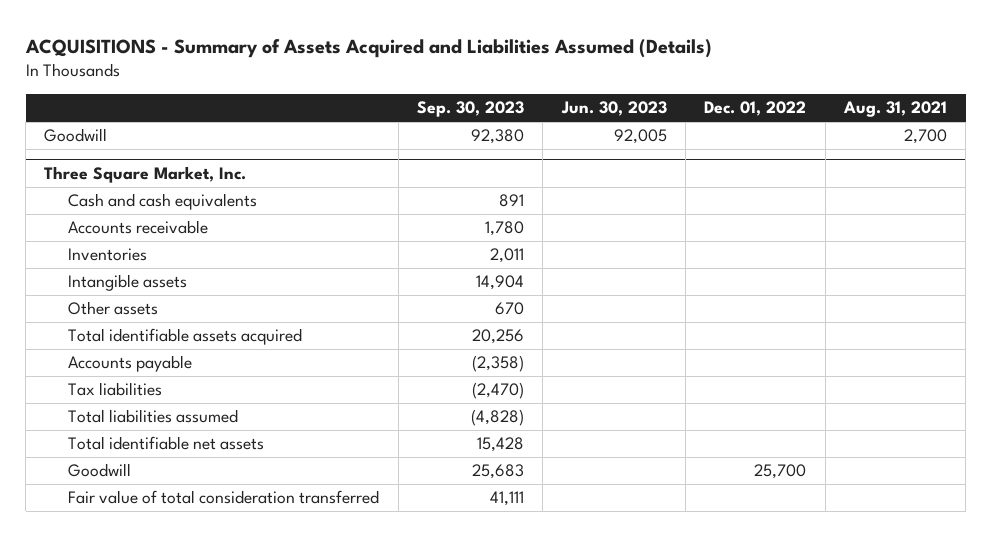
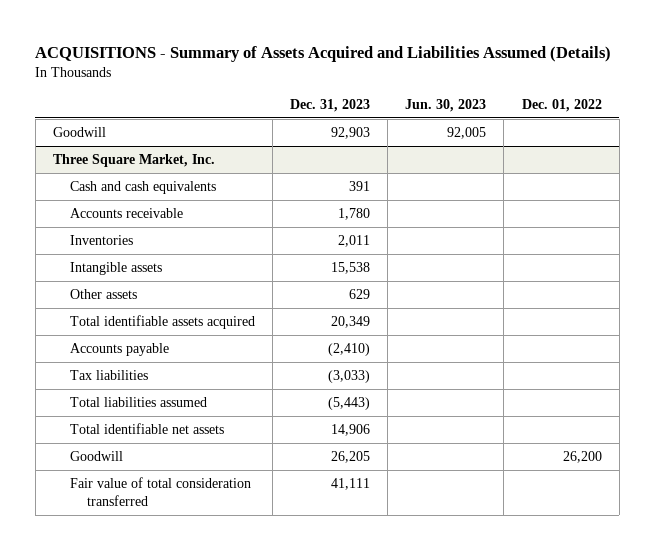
- | Sep. 30, 2023 | Jun. 30, 2023 | Dec. 01, 2022 | Aug. 31, 2021
+ | Dec. 31, 2023 | Jun. 30, 2023 | Dec. 01, 2022
@ Three Square Market, Inc.
- Goodwill | 25,683 | | 25,700 |
+ Goodwill | 26,205 | | 26,200

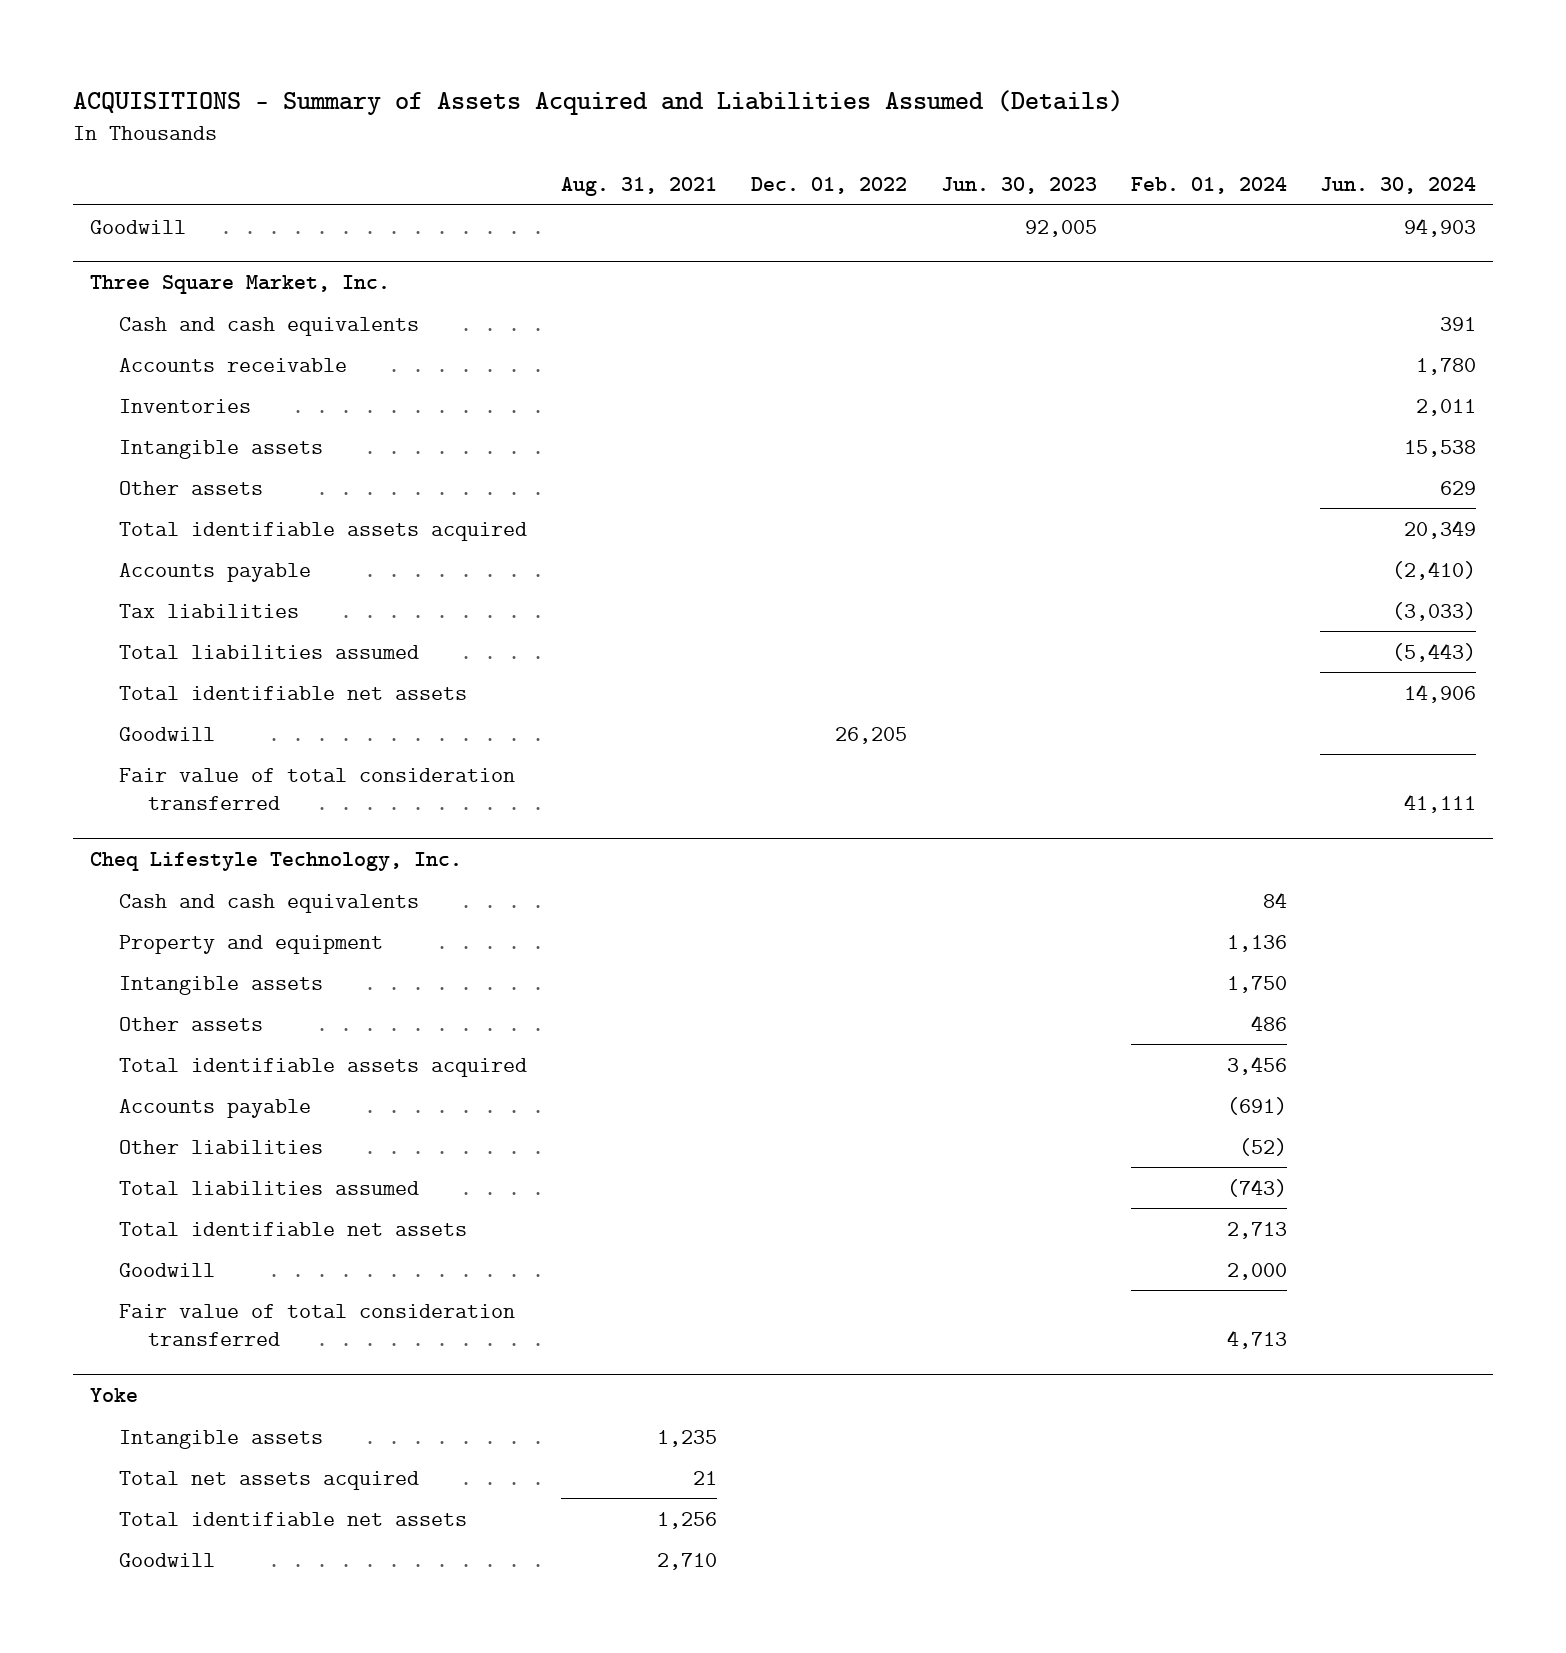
- | Dec. 31, 2023 | Jun. 30, 2023 | Dec. 01, 2022
+ | Aug. 31, 2021 | Dec. 01, 2022 | Jun. 30, 2023 | Feb. 01, 2024 | Jun. 30, 2024
@ Three Square Market, Inc.
- Goodwill | 26,205 | | 26,200
+ Goodwill | | 26,205 | | |
+ Cheq Lifestyle Technology, Inc.
+ Cash and cash equivalents | | | | 84 |
+ Property and equipment | | | | 1,136 |
+ Intangible assets | | | | 1,750 |
+ Other assets | | | | 486 |
+ Total identifiable assets acquired | | | | 3,456 |
+ Accounts payable | | | | (691) |
+ Other liabilities | | | | (52) |
+ Total liabilities assumed | | | | (743) |
+ Total identifiable net assets | | | | 2,713 |
+ Goodwill | | | | 2,000 |
+ Fair value of total consideration transferred | | | | 4,713 |
+ Yoke
+ Intangible assets | 1,235 | | | |
+ Total net assets acquired | 21 | | | |
+ Total identifiable net assets | 1,256 | | | |
+ Goodwill | 2,710 | | | |

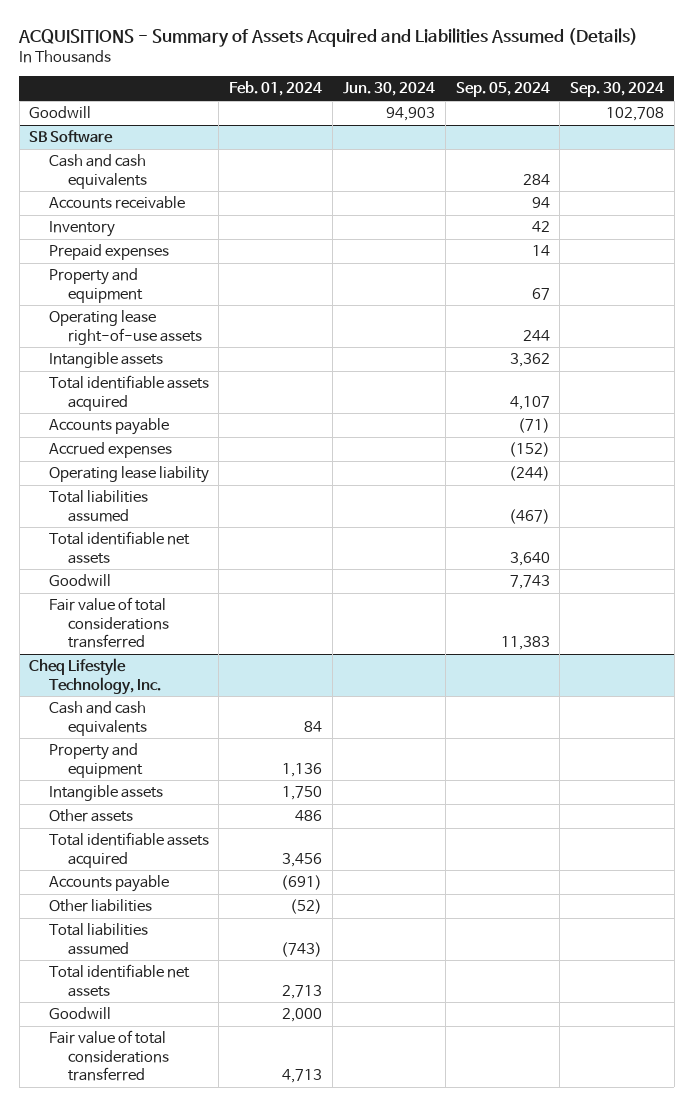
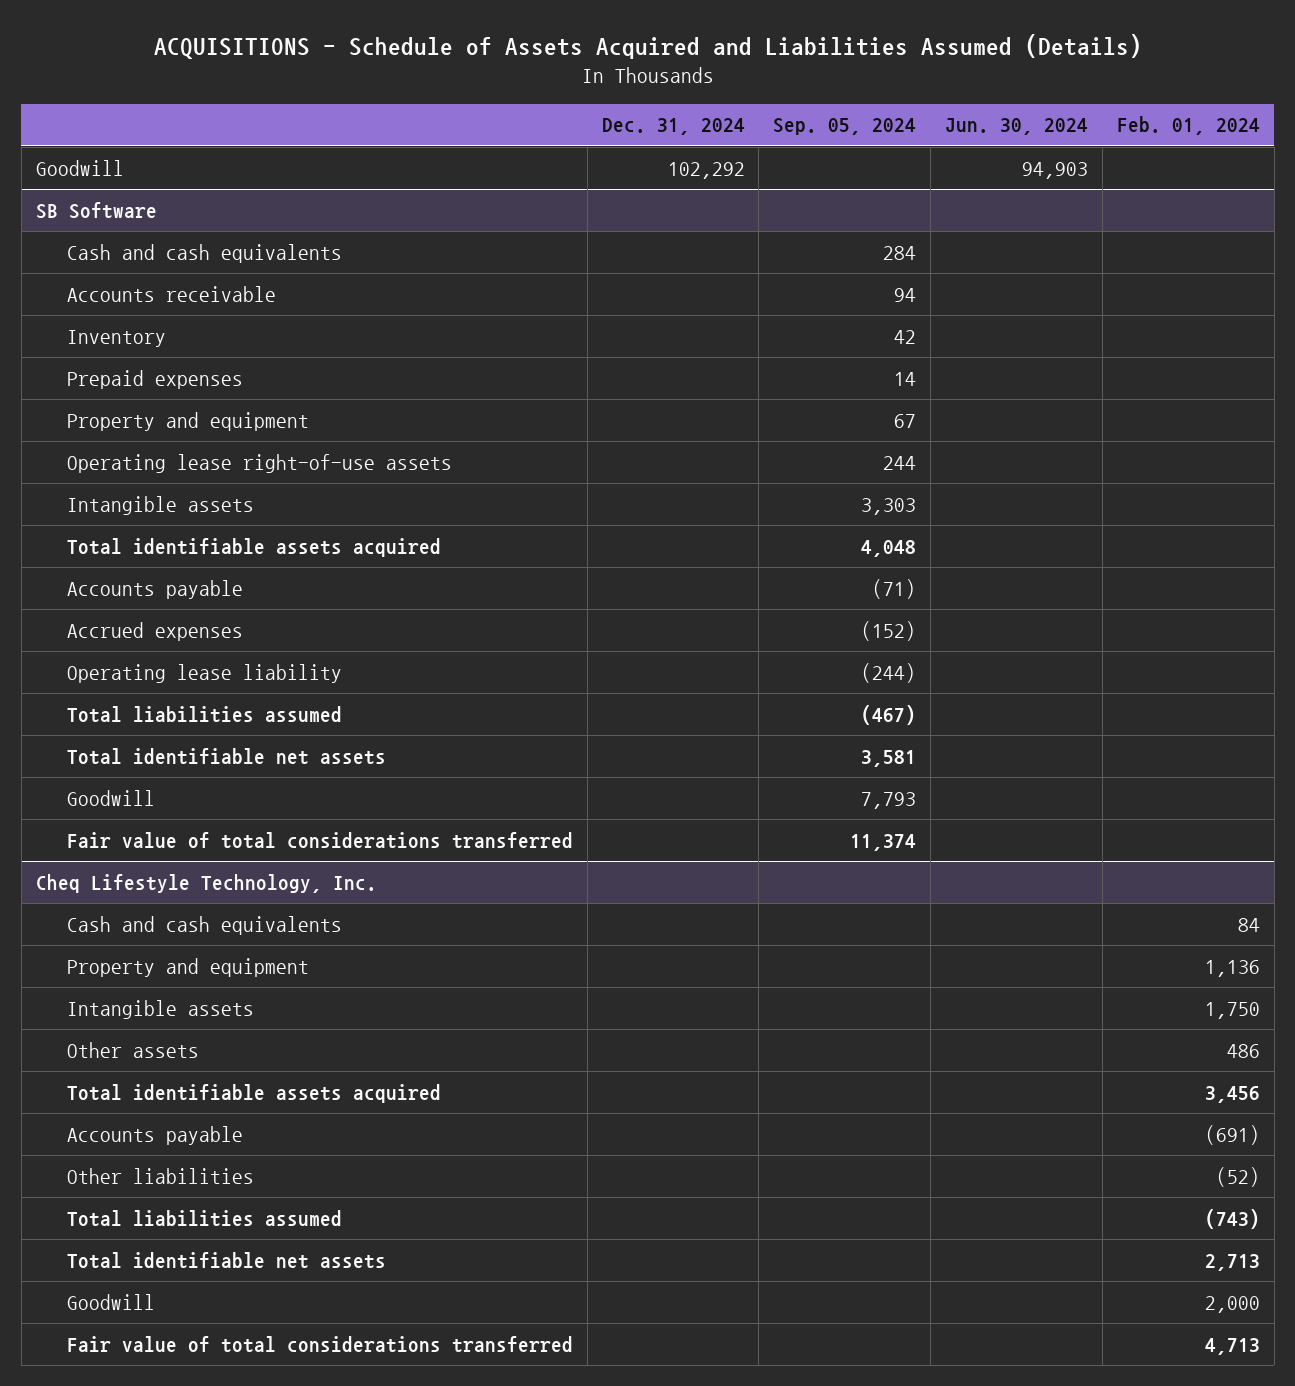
- ACQUISITIONS - Summary of Assets Acquired and Liabilities Assumed (Details)
+ ACQUISITIONS - Schedule of Assets Acquired and Liabilities Assumed (Details)
- | Feb. 01, 2024 | Jun. 30, 2024 | Sep. 05, 2024 | Sep. 30, 2024
+ | Dec. 31, 2024 | Sep. 05, 2024 | Jun. 30, 2024 | Feb. 01, 2024
@ SB Software
- Intangible assets | | | 3,362 |
- Total identifiable assets acquired | | | 4,107 |
+ Intangible assets | | 3,303 | |
+ Total identifiable assets acquired | | 4,048 | |
- Total identifiable net assets | | | 3,640 |
- Goodwill | | | 7,743 |
- Fair value of total considerations transferred | | | 11,383 |
+ Total identifiable net assets | | 3,581 | |
+ Goodwill | | 7,793 | |
+ Fair value of total considerations transferred | | 11,374 | |

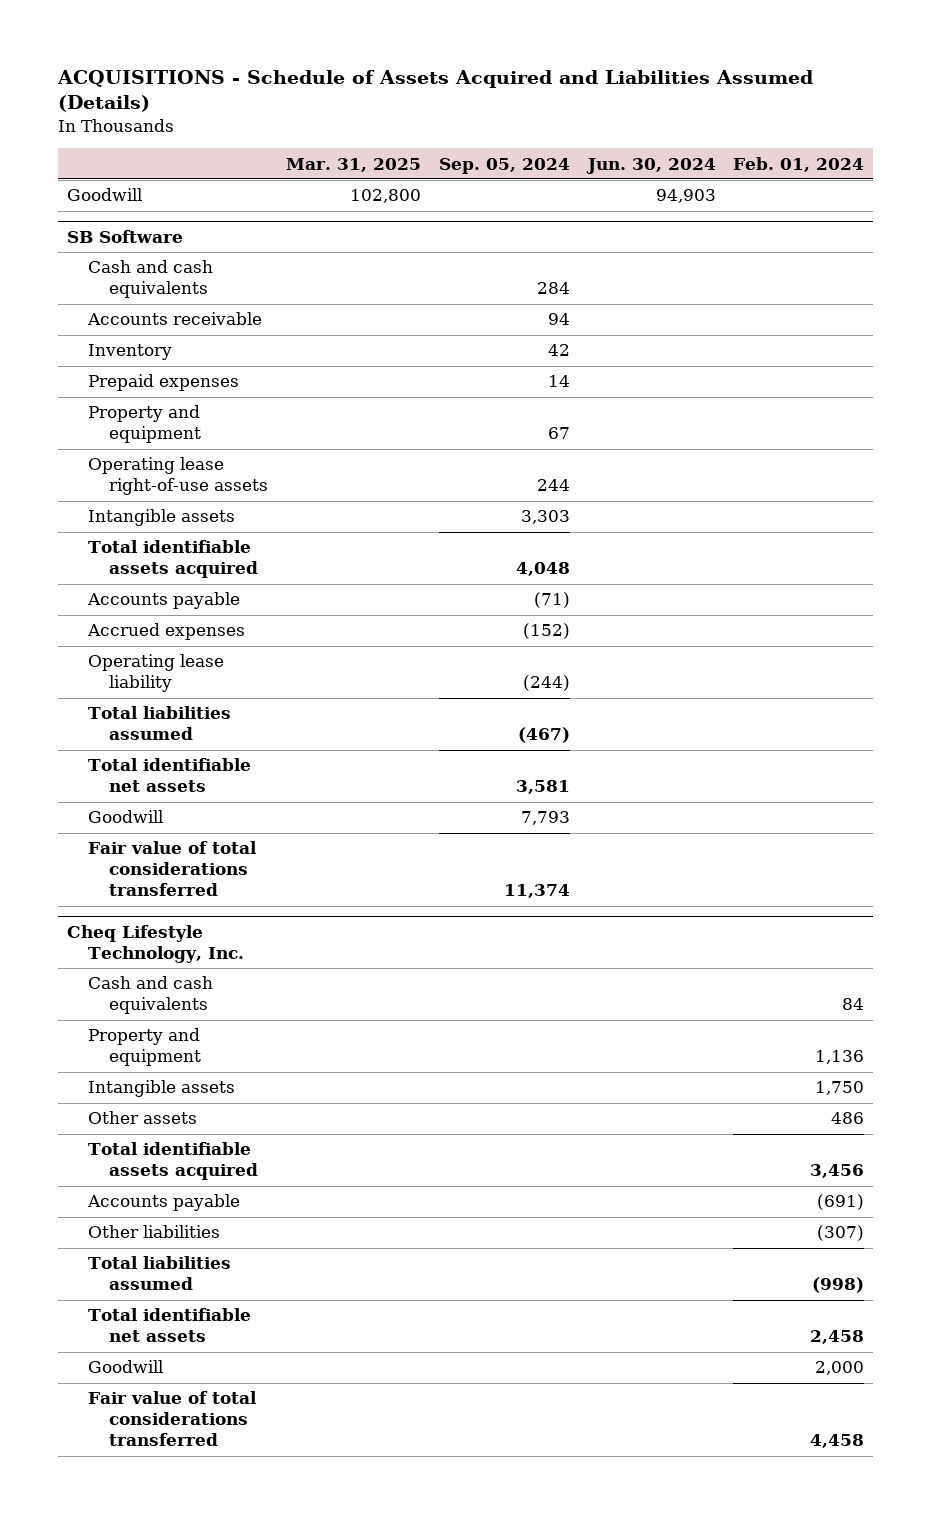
- | Dec. 31, 2024 | Sep. 05, 2024 | Jun. 30, 2024 | Feb. 01, 2024
+ | Mar. 31, 2025 | Sep. 05, 2024 | Jun. 30, 2024 | Feb. 01, 2024
@ Cheq Lifestyle Technology, Inc.
- Other liabilities | | | | (52)
- Total liabilities assumed | | | | (743)
- Total identifiable net assets | | | | 2,713
+ Other liabilities | | | | (307)
+ Total liabilities assumed | | | | (998)
+ Total identifiable net assets | | | | 2,458
- Fair value of total considerations transferred | | | | 4,713
+ Fair value of total considerations transferred | | | | 4,458

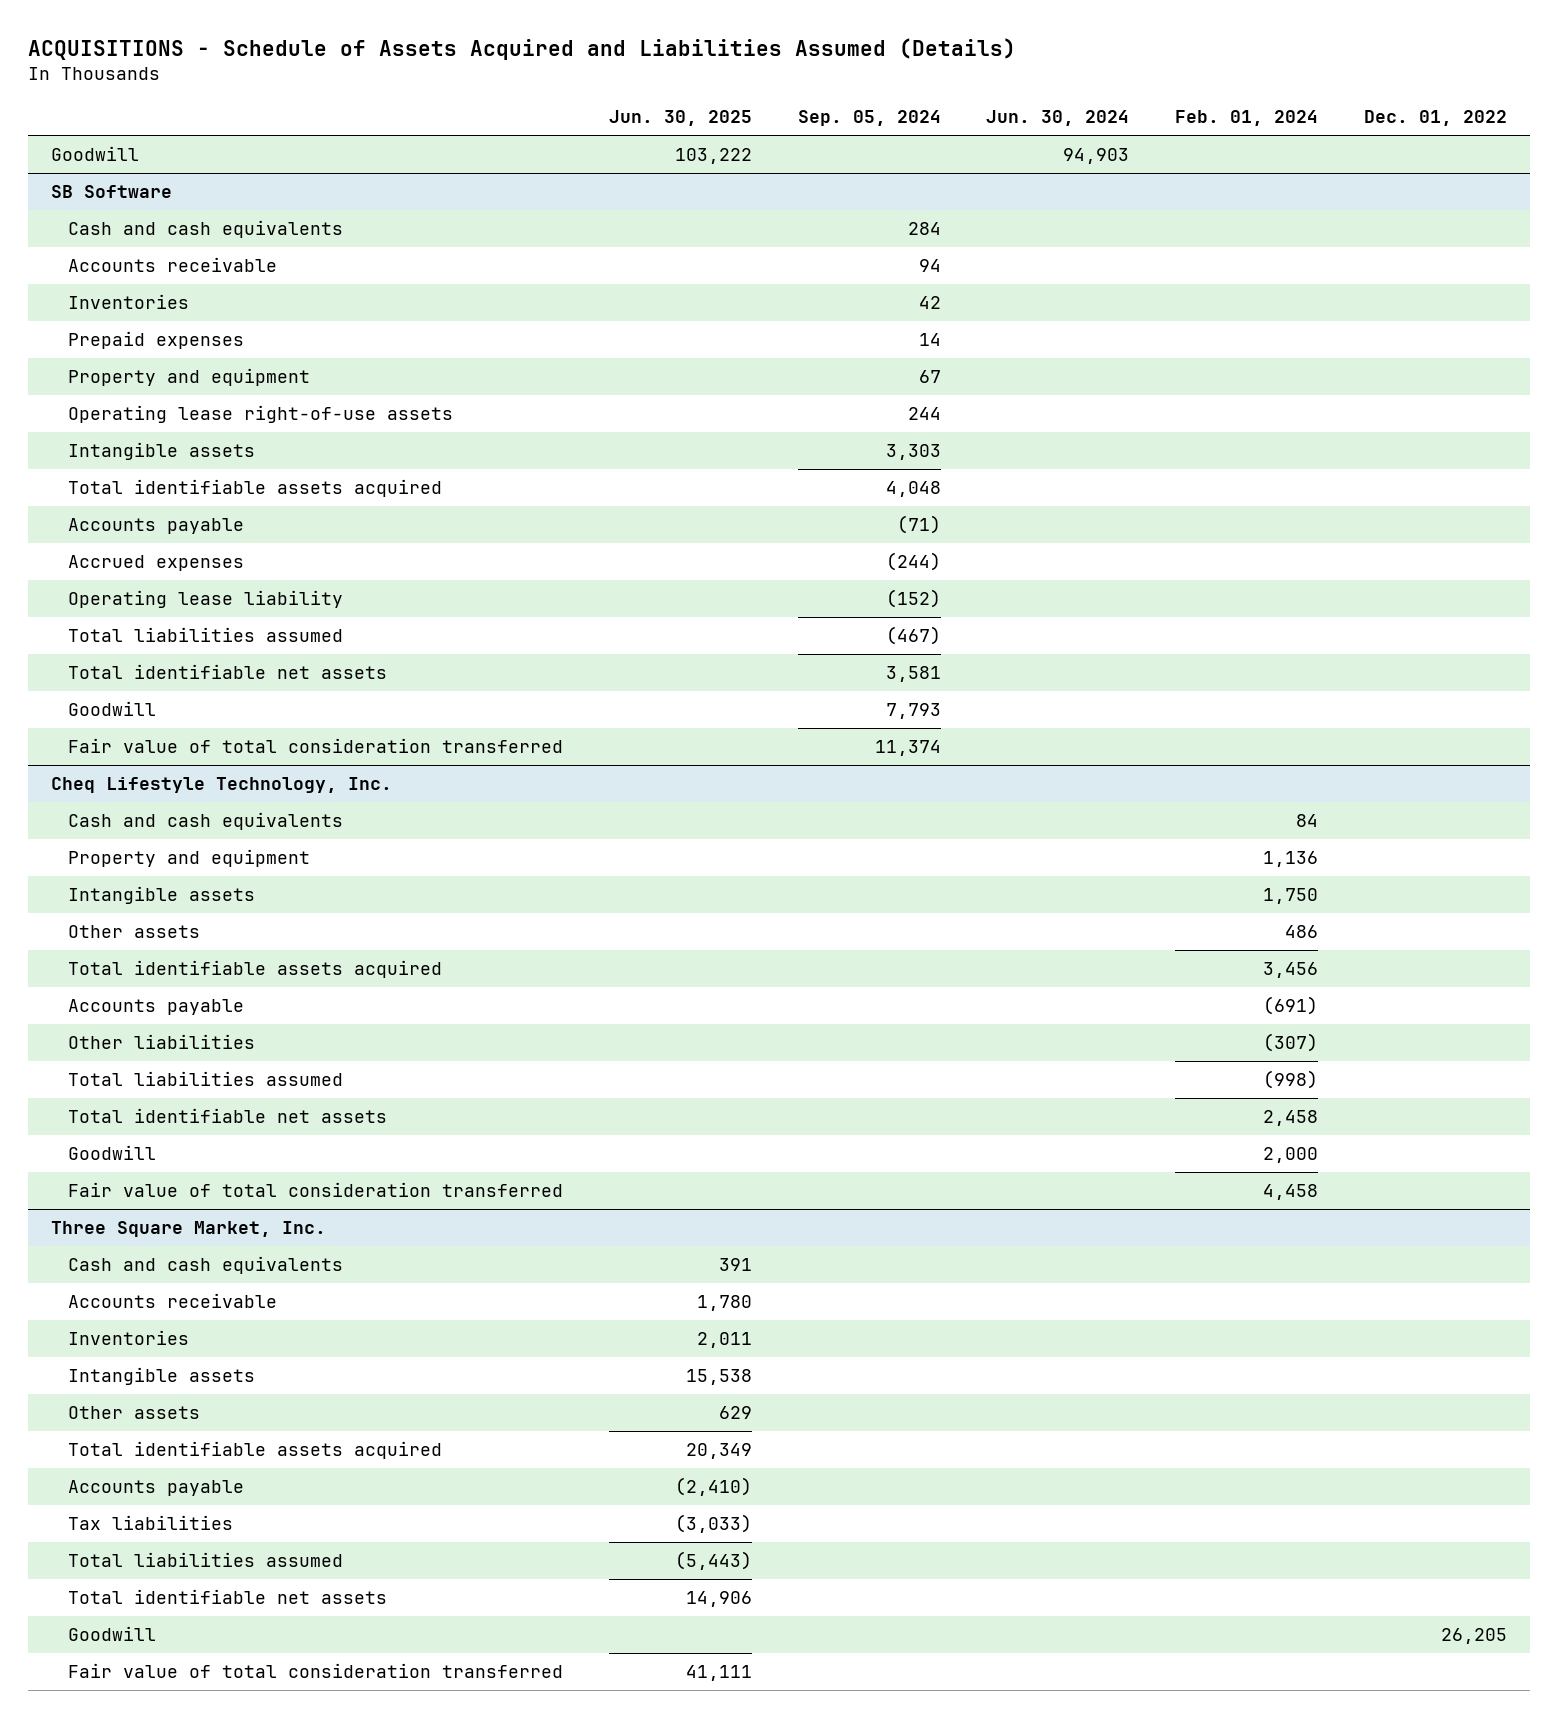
- | Mar. 31, 2025 | Sep. 05, 2024 | Jun. 30, 2024 | Feb. 01, 2024
+ | Jun. 30, 2025 | Sep. 05, 2024 | Jun. 30, 2024 | Feb. 01, 2024 | Dec. 01, 2022
@ SB Software
- Inventory | | 42 | |
+ Inventories | | 42 | | |
- Accrued expenses | | (152) | |
- Operating lease liability | | (244) | |
+ Accrued expenses | | (244) | | |
+ Operating lease liability | | (152) | | |
- Fair value of total considerations transferred | | 11,374 | |
+ Fair value of total consideration transferred | | 11,374 | | |
@ Cheq Lifestyle Technology, Inc.
- Fair value of total considerations transferred | | | | 4,458
+ Fair value of total consideration transferred | | | | 4,458 |
+ Three Square Market, Inc.
+ Cash and cash equivalents | 391 | | | |
+ Accounts receivable | 1,780 | | | |
+ Inventories | 2,011 | | | |
+ Intangible assets | 15,538 | | | |
+ Other assets | 629 | | | |
+ Total identifiable assets acquired | 20,349 | | | |
+ Accounts payable | (2,410) | | | |
+ Tax liabilities | (3,033) | | | |
+ Total liabilities assumed | (5,443) | | | |
+ Total identifiable net assets | 14,906 | | | |
+ Goodwill | | | | | 26,205
+ Fair value of total consideration transferred | 41,111 | | | |

